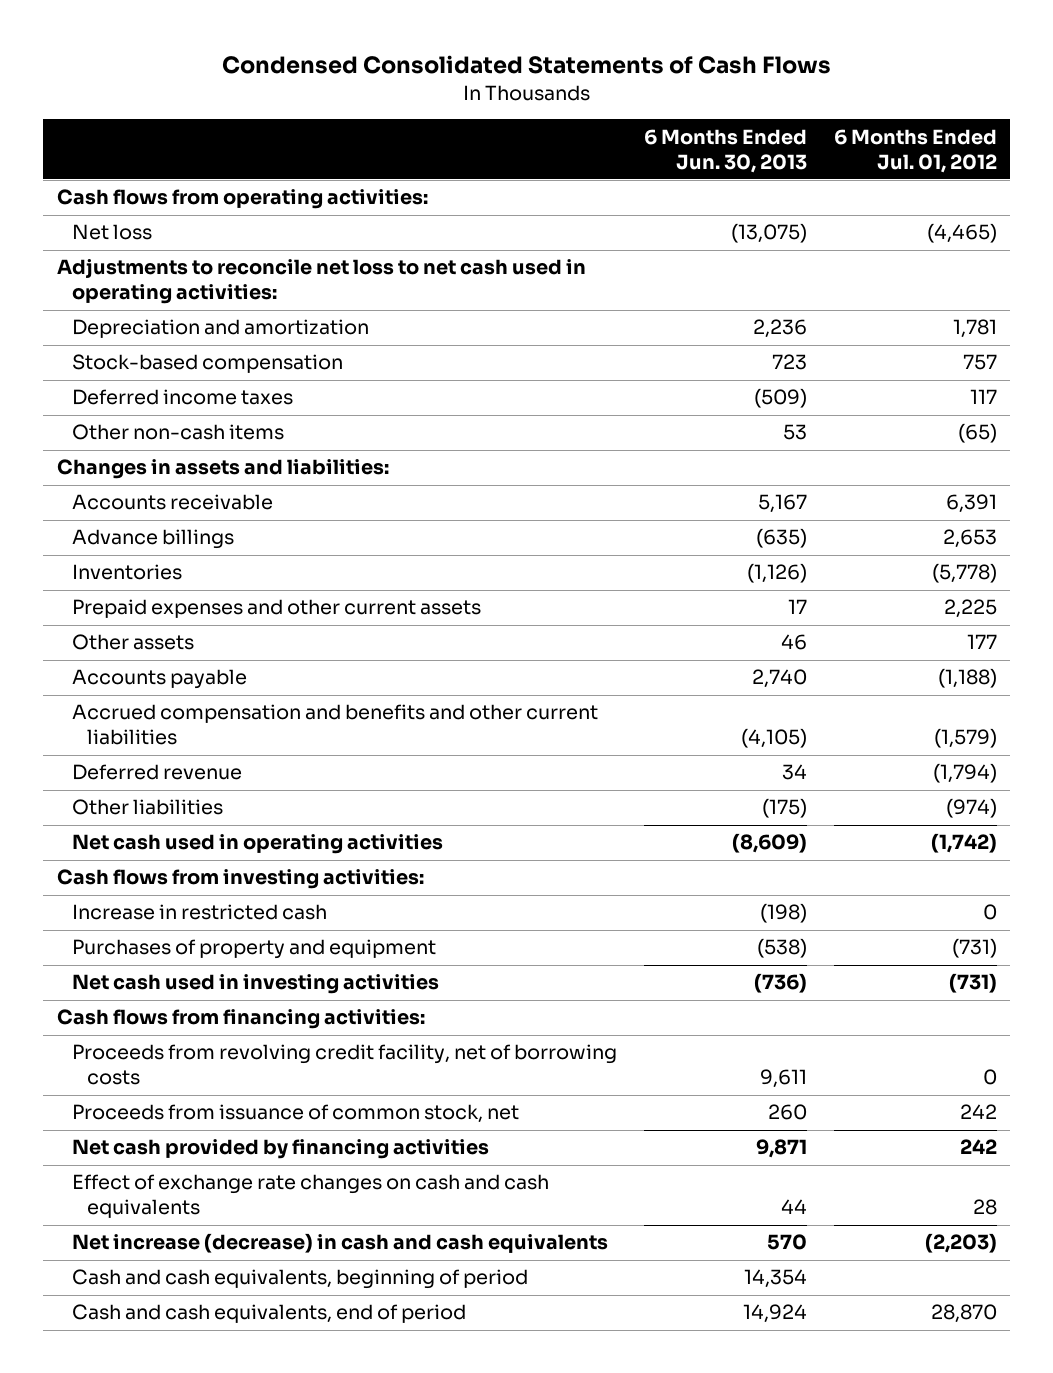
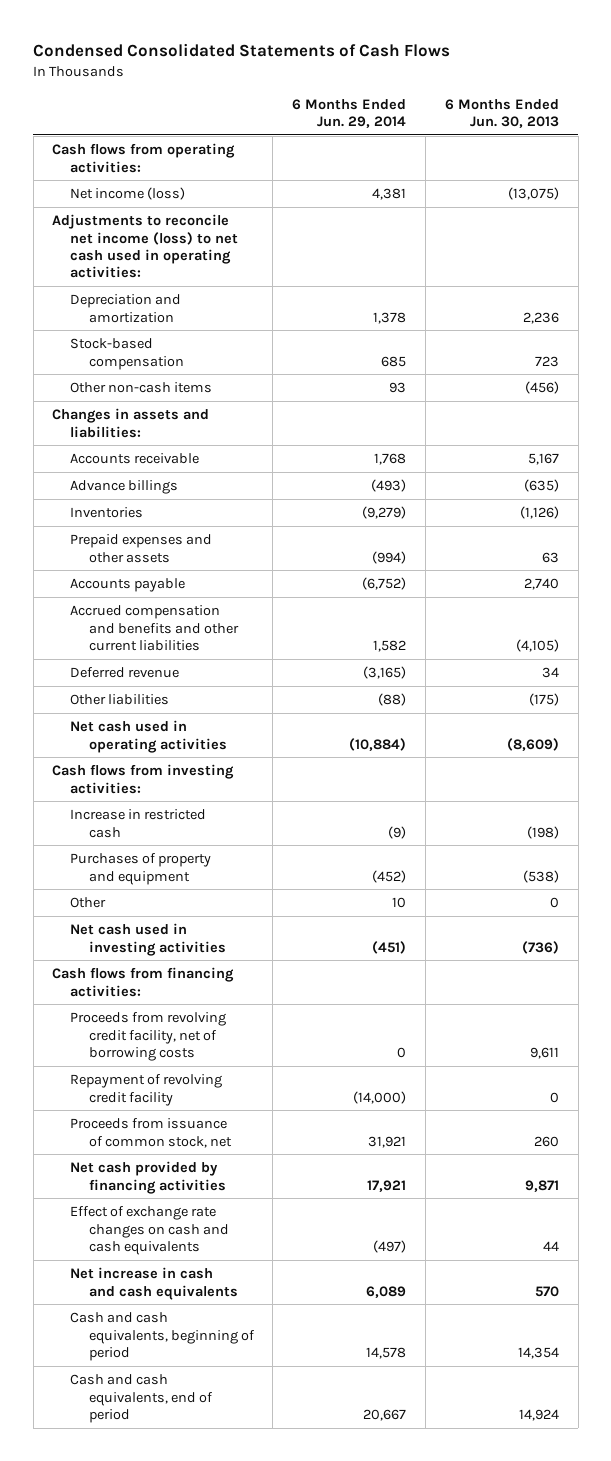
- | 6 Months Ended Jun. 30, 2013 | 6 Months Ended Jul. 01, 2012
+ | 6 Months Ended Jun. 29, 2014 | 6 Months Ended Jun. 30, 2013
- Net loss | (13,075) | (4,465)
- Adjustments to reconcile net loss to net cash used in operating activities:
+ Net income (loss) | 4,381 | (13,075)
+ Adjustments to reconcile net income (loss) to net cash used in operating activities:
- Deferred income taxes | (509) | 117
- Other non-cash items | 53 | (65)
+ Other non-cash items | 93 | (456)
- Prepaid expenses and other current assets | 17 | 2,225
- Other assets | 46 | 177
+ Prepaid expenses and other assets | (994) | 63
+ Other | 10 | 0
+ Repayment of revolving credit facility | (14,000) | 0
- Net increase (decrease) in cash and cash equivalents | 570 | (2,203)
+ Net increase in cash and cash equivalents | 6,089 | 570

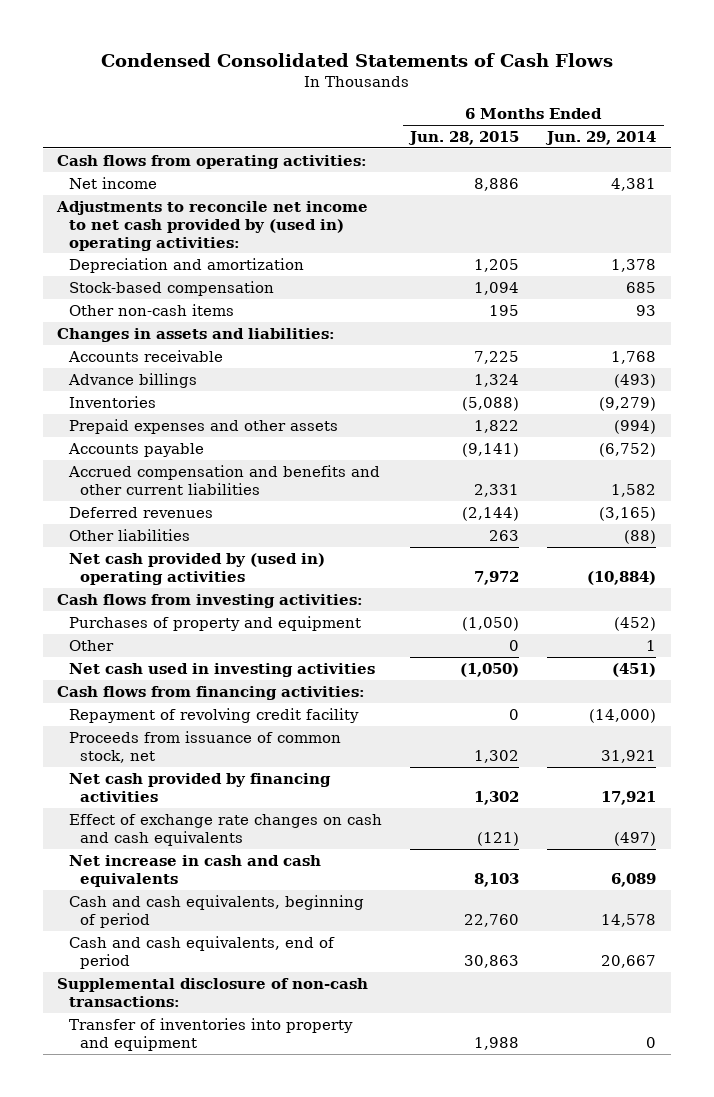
- | 6 Months Ended Jun. 29, 2014 | 6 Months Ended Jun. 30, 2013
+ | 6 Months Ended Jun. 28, 2015 | 6 Months Ended Jun. 29, 2014
- Net income (loss) | 4,381 | (13,075)
- Adjustments to reconcile net income (loss) to net cash used in operating activities:
+ Net income | 8,886 | 4,381
+ Adjustments to reconcile net income to net cash provided by (used in) operating activities:
- Deferred revenue | (3,165) | 34
+ Deferred revenues | (2,144) | (3,165)
- Net cash used in operating activities | (10,884) | (8,609)
+ Net cash provided by (used in) operating activities | 7,972 | (10,884)
- Increase in restricted cash | (9) | (198)
- Other | 10 | 0
+ Other | 0 | 1
- Proceeds from revolving credit facility, net of borrowing costs | 0 | 9,611
+ Supplemental disclosure of non-cash transactions:
+ Transfer of inventories into property and equipment | 1,988 | 0

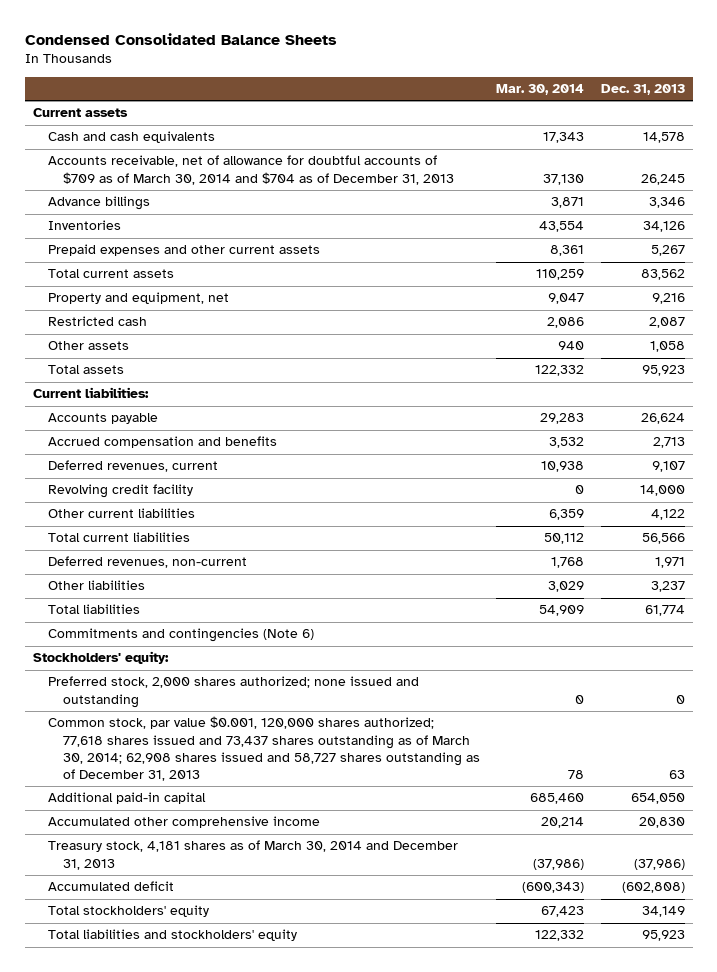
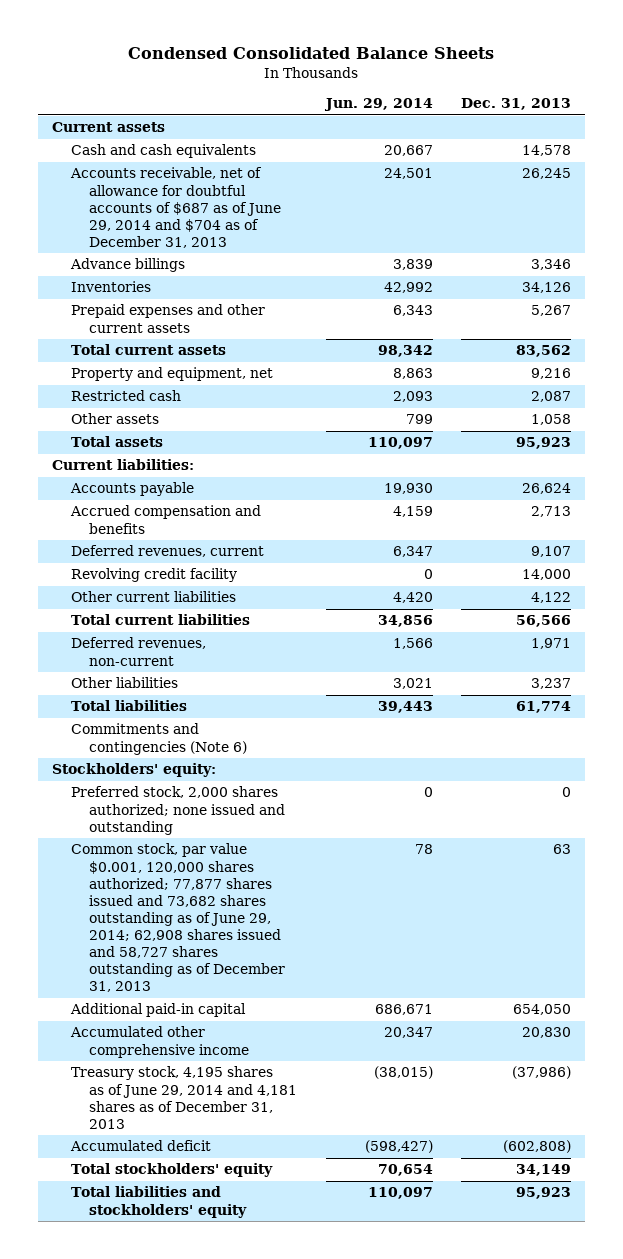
- | Mar. 30, 2014 | Dec. 31, 2013
+ | Jun. 29, 2014 | Dec. 31, 2013
- Accounts receivable, net of allowance for doubtful accounts of $709 as of March 30, 2014 and $704 as of December 31, 2013 | 37,130 | 26,245
+ Accounts receivable, net of allowance for doubtful accounts of $687 as of June 29, 2014 and $704 as of December 31, 2013 | 24,501 | 26,245
- Common stock, par value $0.001, 120,000 shares authorized; 77,618 shares issued and 73,437 shares outstanding as of March 30, 2014; 62,908 shares issued and 58,727 shares outstanding as of December 31, 2013 | 78 | 63
+ Common stock, par value $0.001, 120,000 shares authorized; 77,877 shares issued and 73,682 shares outstanding as of June 29, 2014; 62,908 shares issued and 58,727 shares outstanding as of December 31, 2013 | 78 | 63
- Treasury stock, 4,181 shares as of March 30, 2014 and December 31, 2013 | (37,986) | (37,986)
+ Treasury stock, 4,195 shares as of June 29, 2014 and 4,181 shares as of December 31, 2013 | (38,015) | (37,986)

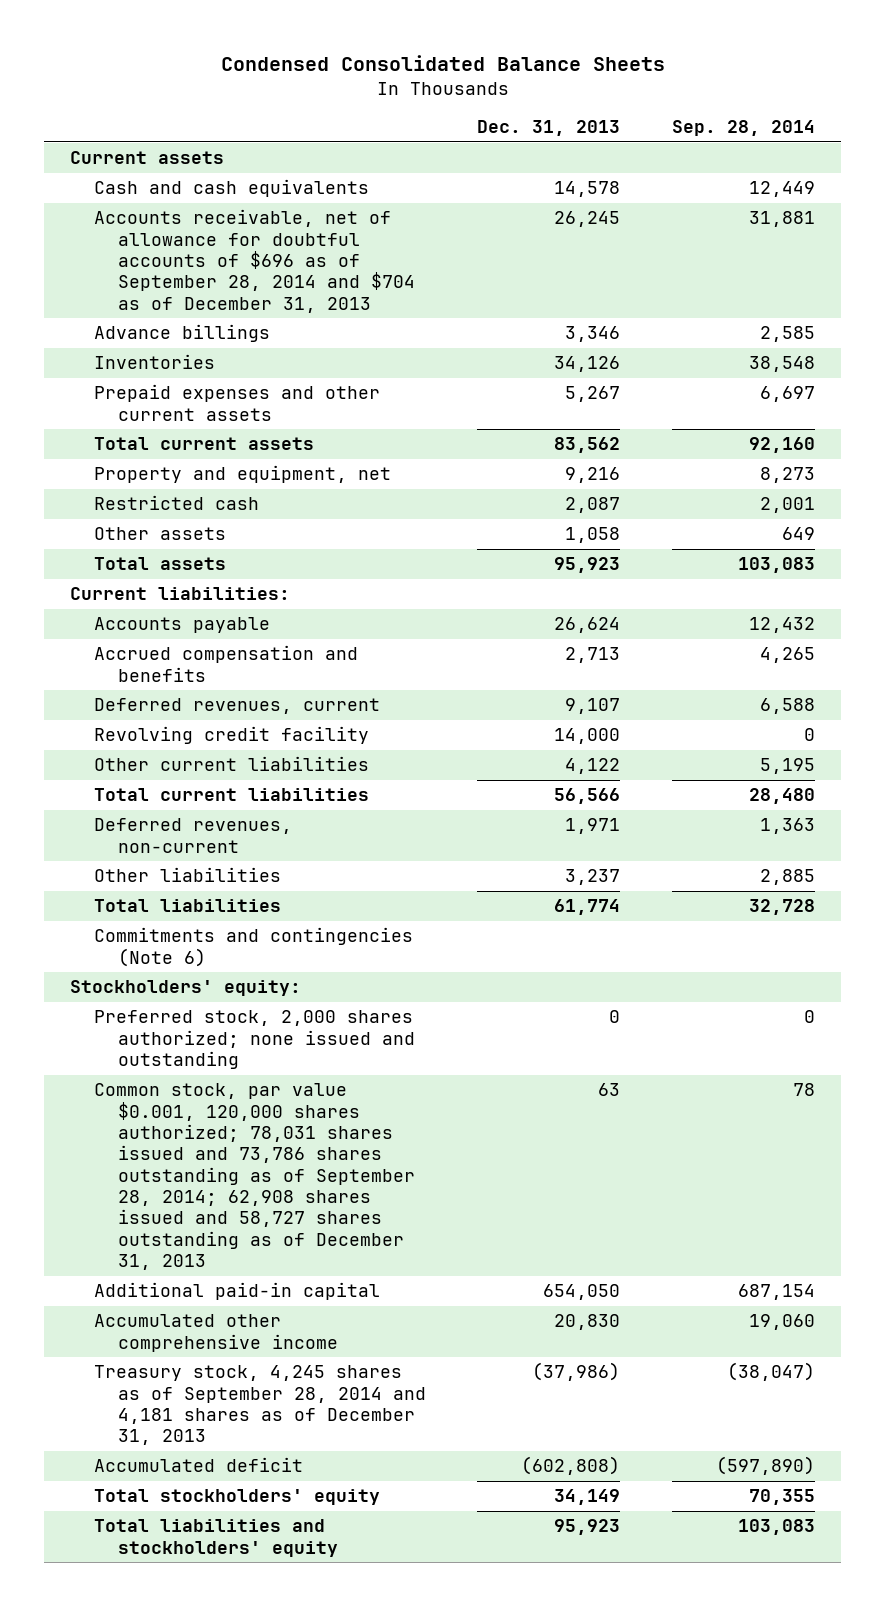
- | Jun. 29, 2014 | Dec. 31, 2013
+ | Dec. 31, 2013 | Sep. 28, 2014
- Accounts receivable, net of allowance for doubtful accounts of $687 as of June 29, 2014 and $704 as of December 31, 2013 | 24,501 | 26,245
+ Accounts receivable, net of allowance for doubtful accounts of $696 as of September 28, 2014 and $704 as of December 31, 2013 | 26,245 | 31,881
- Common stock, par value $0.001, 120,000 shares authorized; 77,877 shares issued and 73,682 shares outstanding as of June 29, 2014; 62,908 shares issued and 58,727 shares outstanding as of December 31, 2013 | 78 | 63
+ Common stock, par value $0.001, 120,000 shares authorized; 78,031 shares issued and 73,786 shares outstanding as of September 28, 2014; 62,908 shares issued and 58,727 shares outstanding as of December 31, 2013 | 63 | 78
- Treasury stock, 4,195 shares as of June 29, 2014 and 4,181 shares as of December 31, 2013 | (38,015) | (37,986)
+ Treasury stock, 4,245 shares as of September 28, 2014 and 4,181 shares as of December 31, 2013 | (37,986) | (38,047)

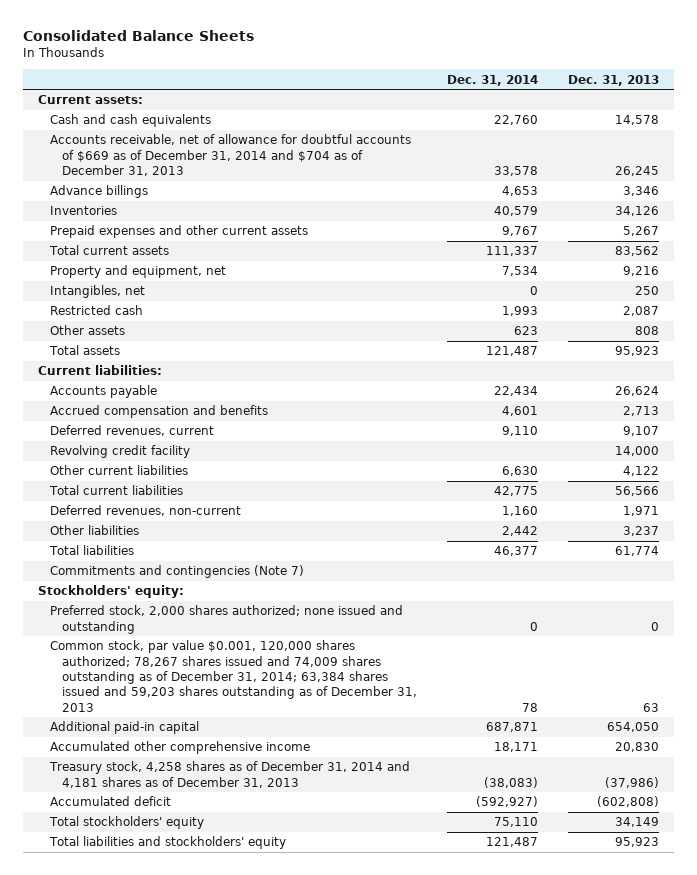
- Condensed Consolidated Balance Sheets
+ Consolidated Balance Sheets
- | Dec. 31, 2013 | Sep. 28, 2014
+ | Dec. 31, 2014 | Dec. 31, 2013
- Current assets
+ Current assets:
- Accounts receivable, net of allowance for doubtful accounts of $696 as of September 28, 2014 and $704 as of December 31, 2013 | 26,245 | 31,881
+ Accounts receivable, net of allowance for doubtful accounts of $669 as of December 31, 2014 and $704 as of December 31, 2013 | 33,578 | 26,245
+ Intangibles, net | 0 | 250
- Other assets | 1,058 | 649
+ Other assets | 623 | 808
- Commitments and contingencies (Note 6)
+ Commitments and contingencies (Note 7)
- Common stock, par value $0.001, 120,000 shares authorized; 78,031 shares issued and 73,786 shares outstanding as of September 28, 2014; 62,908 shares issued and 58,727 shares outstanding as of December 31, 2013 | 63 | 78
+ Common stock, par value $0.001, 120,000 shares authorized; 78,267 shares issued and 74,009 shares outstanding as of December 31, 2014; 63,384 shares issued and 59,203 shares outstanding as of December 31, 2013 | 78 | 63
- Treasury stock, 4,245 shares as of September 28, 2014 and 4,181 shares as of December 31, 2013 | (37,986) | (38,047)
+ Treasury stock, 4,258 shares as of December 31, 2014 and 4,181 shares as of December 31, 2013 | (38,083) | (37,986)

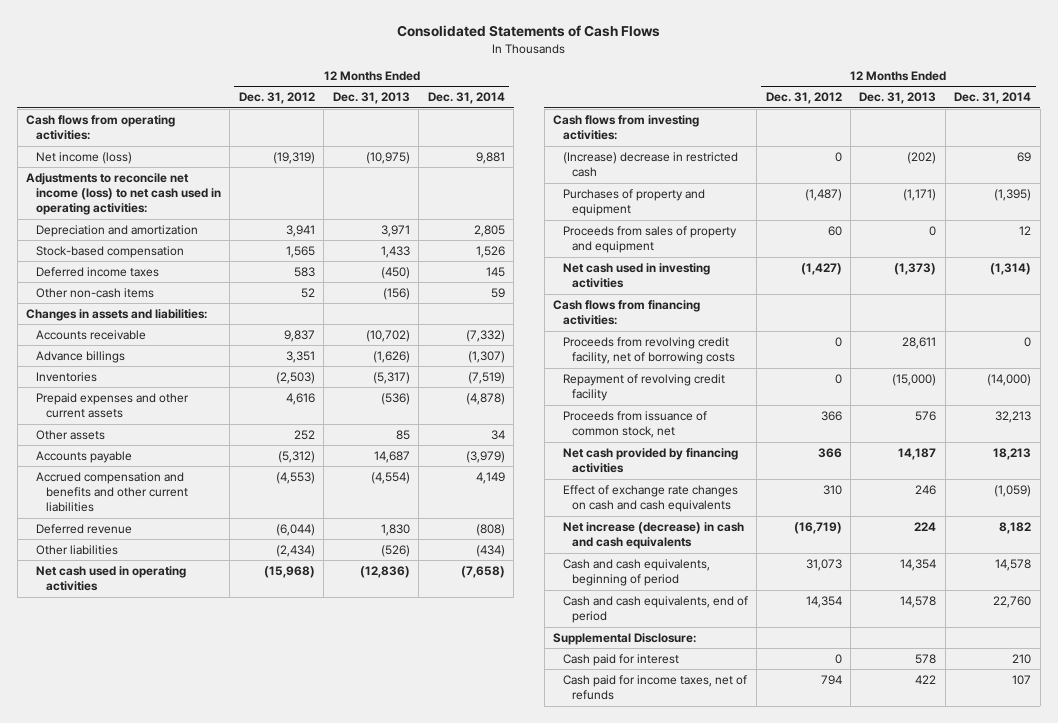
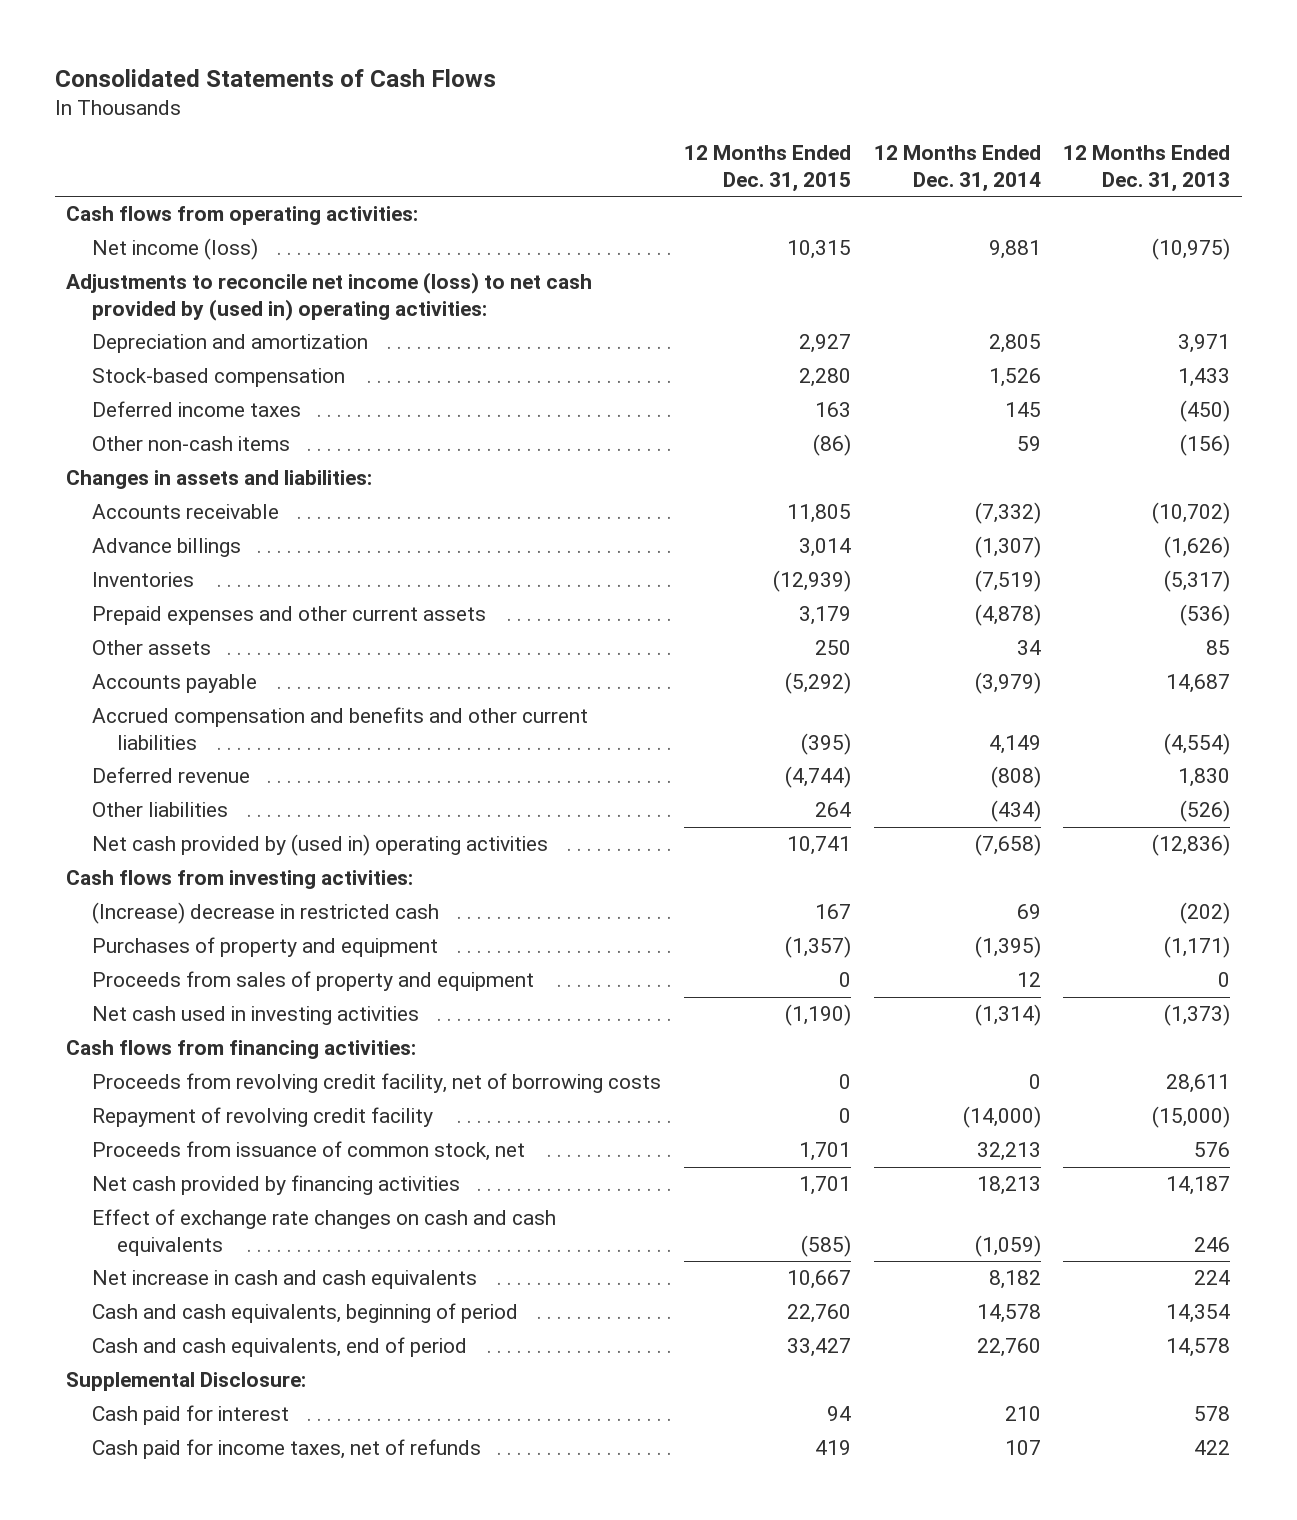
- | 12 Months Ended Dec. 31, 2012 | 12 Months Ended Dec. 31, 2013 | 12 Months Ended Dec. 31, 2014
+ | 12 Months Ended Dec. 31, 2015 | 12 Months Ended Dec. 31, 2014 | 12 Months Ended Dec. 31, 2013
- Adjustments to reconcile net income (loss) to net cash used in operating activities:
+ Adjustments to reconcile net income (loss) to net cash provided by (used in) operating activities:
- Net cash used in operating activities | (15,968) | (12,836) | (7,658)
+ Net cash provided by (used in) operating activities | 10,741 | (7,658) | (12,836)
- Net increase (decrease) in cash and cash equivalents | (16,719) | 224 | 8,182
+ Net increase in cash and cash equivalents | 10,667 | 8,182 | 224

